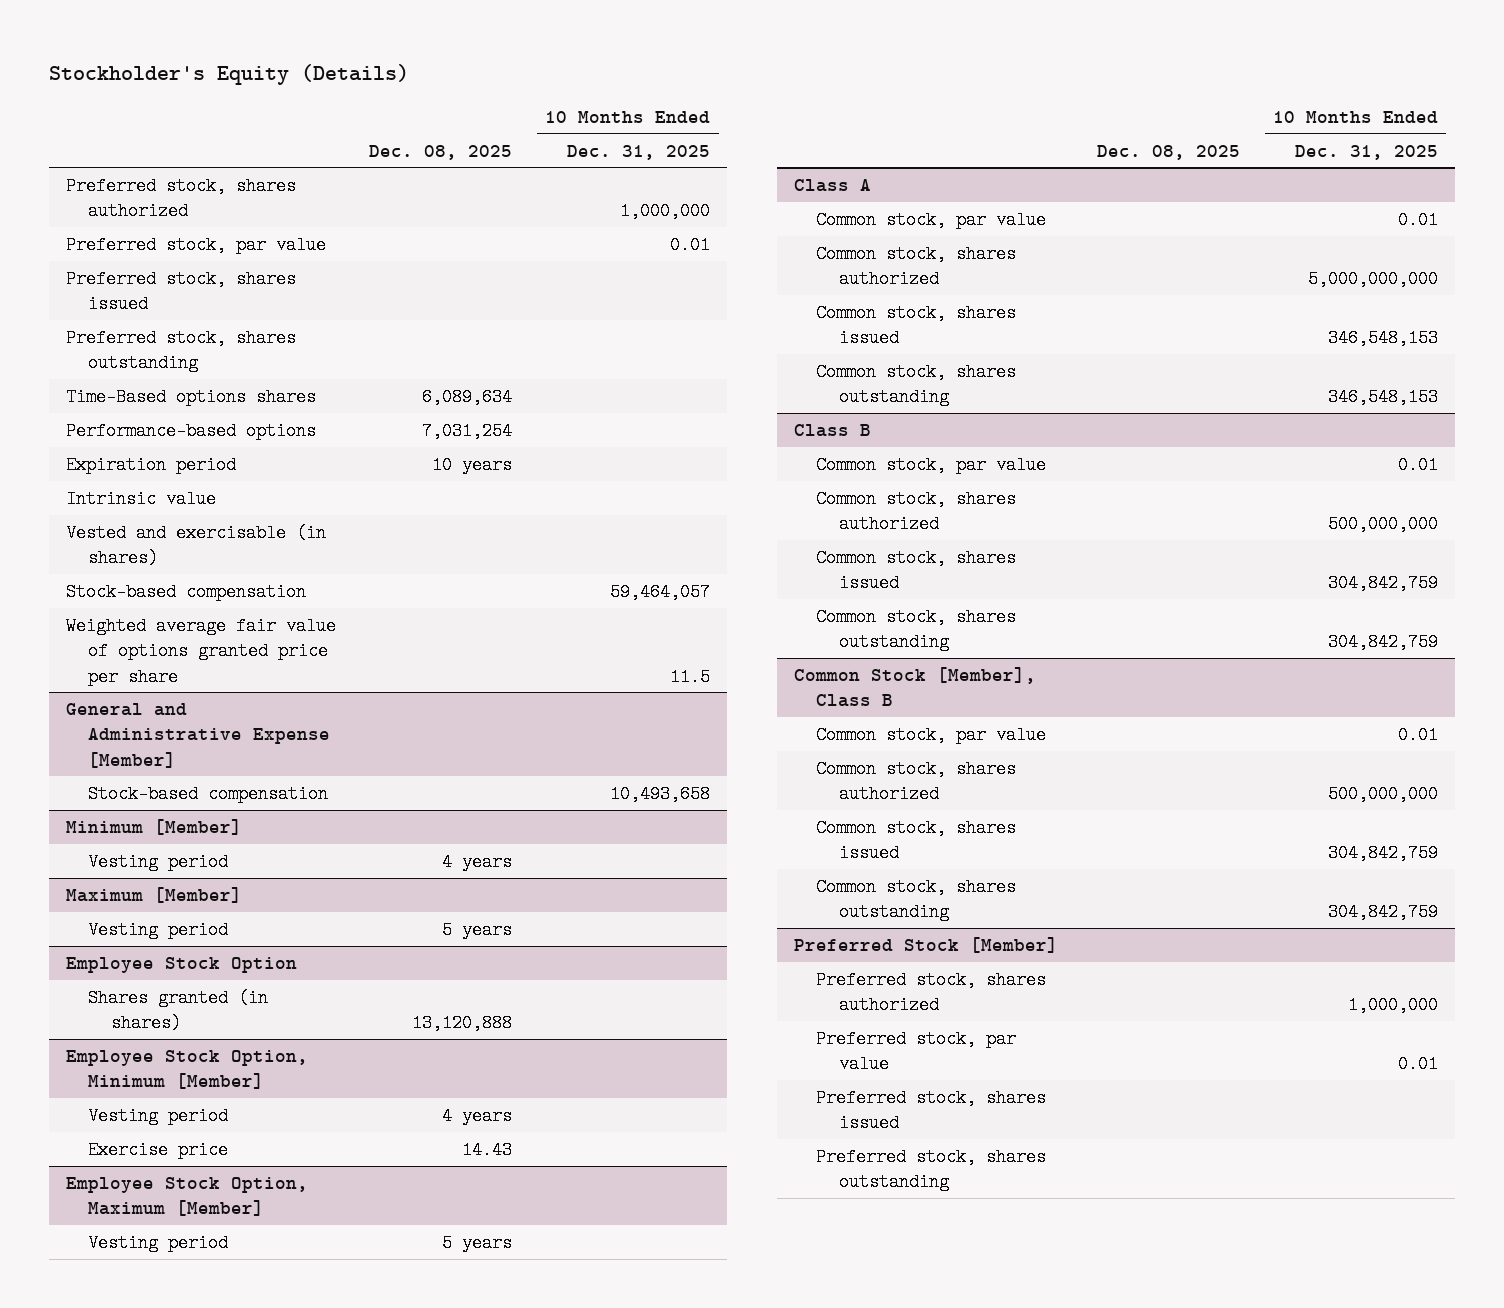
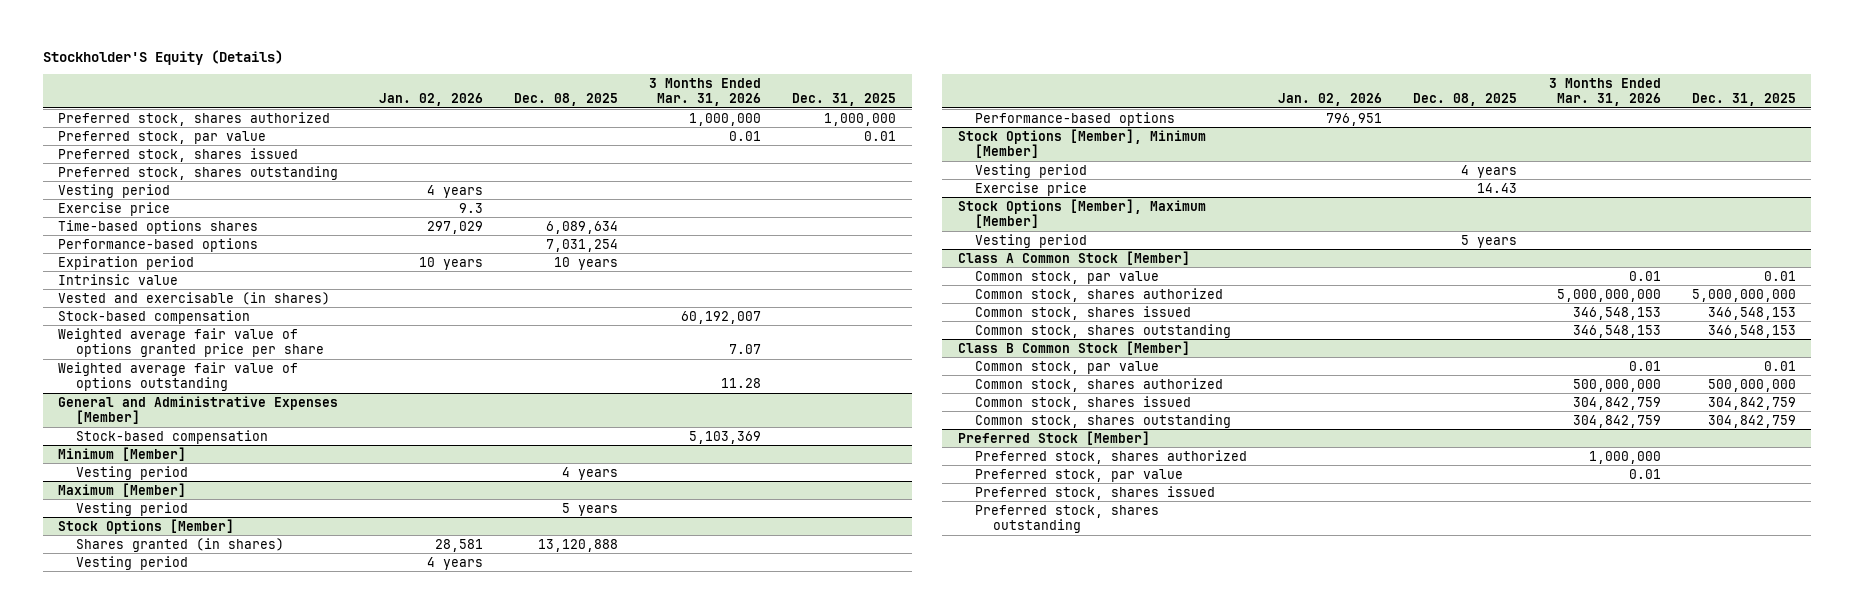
- Stockholder's Equity (Details)
+ Stockholder'S Equity (Details)
- | Dec. 08, 2025 | 10 Months Ended Dec. 31, 2025
+ | Jan. 02, 2026 | Dec. 08, 2025 | 3 Months Ended Mar. 31, 2026 | Dec. 31, 2025
- Time-Based options shares | 6,089,634 |
+ Vesting period | 4 years | | |
+ Exercise price | 9.3 | | |
+ Time-based options shares | 297,029 | 6,089,634 | |
- General and Administrative Expense [Member]
- Stock-based compensation | | 10,493,658
+ Weighted average fair value of options outstanding | | | 11.28 |
+ General and Administrative Expenses [Member]
+ Stock-based compensation | | | 5,103,369 |
- Employee Stock Option
+ Stock Options [Member]
- Employee Stock Option, Minimum [Member]
+ Vesting period | 4 years | | |
+ Performance-based options | 796,951 | | |
+ Stock Options [Member], Minimum [Member]
- Employee Stock Option, Maximum [Member]
+ Stock Options [Member], Maximum [Member]
- Class A
+ Class A Common Stock [Member]
- Class B
+ Class B Common Stock [Member]
- Common Stock [Member], Class B
- Common stock, par value | | 0.01
- Common stock, shares authorized | | 500,000,000
- Common stock, shares issued | | 304,842,759
- Common stock, shares outstanding | | 304,842,759

